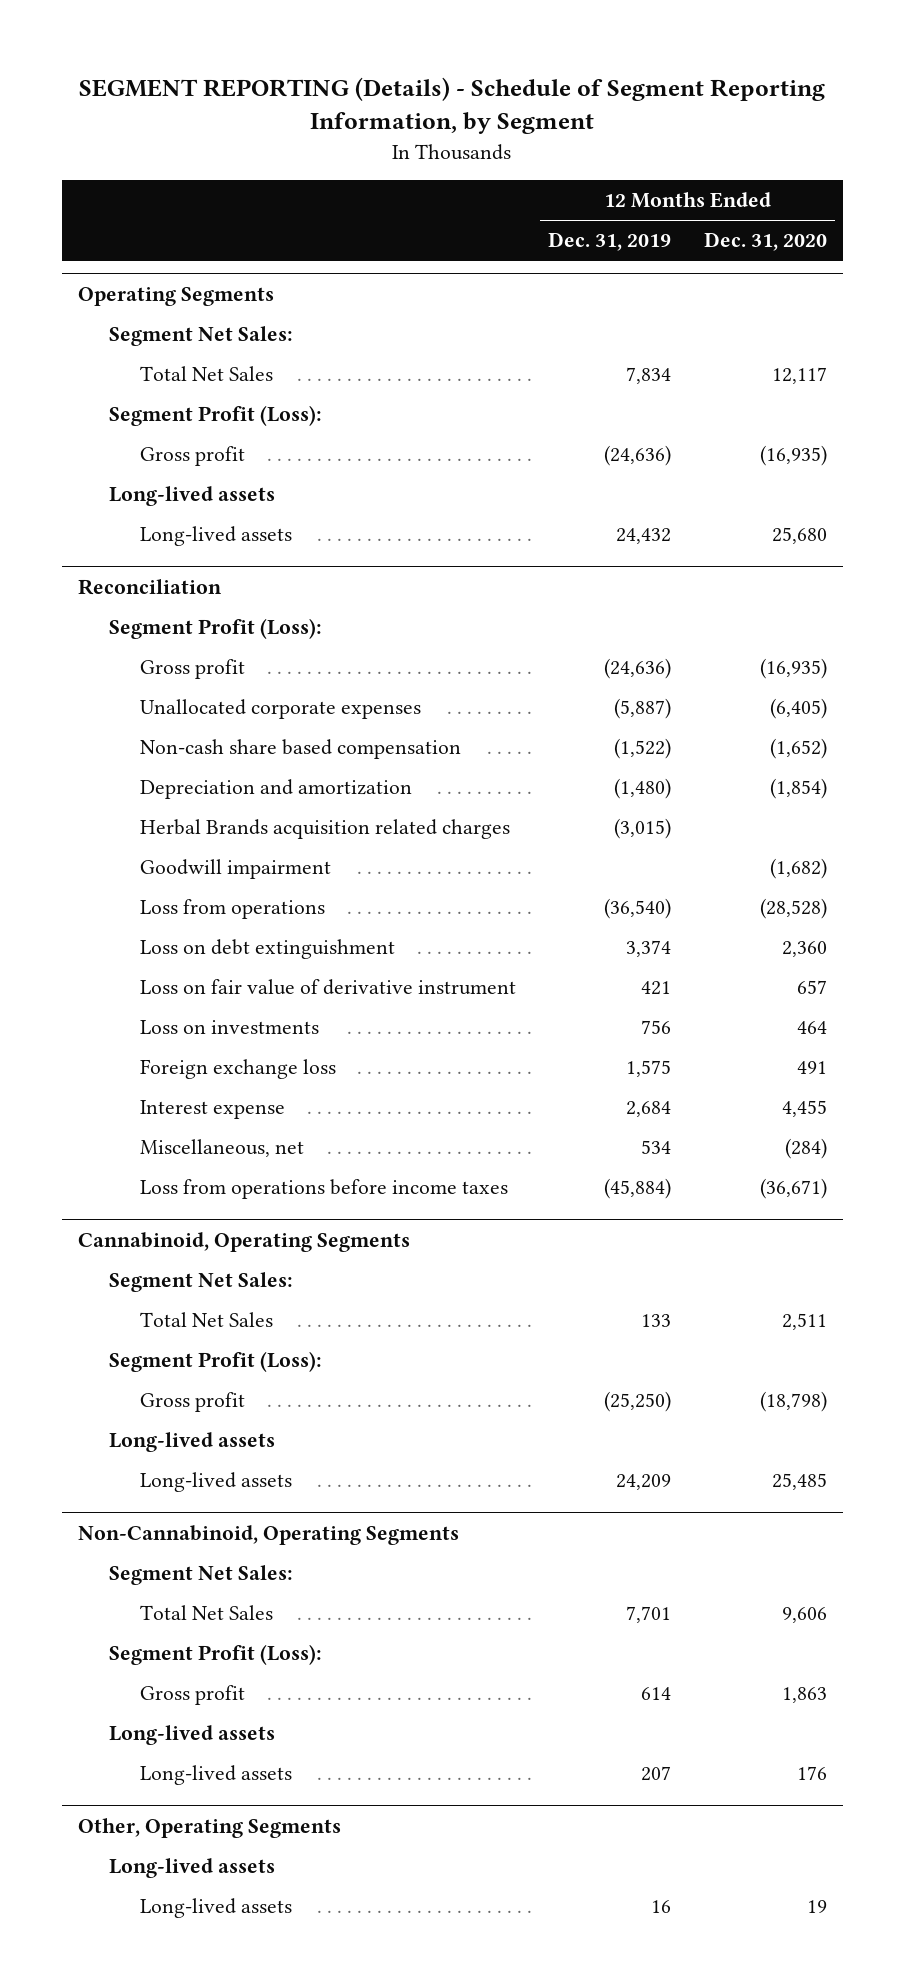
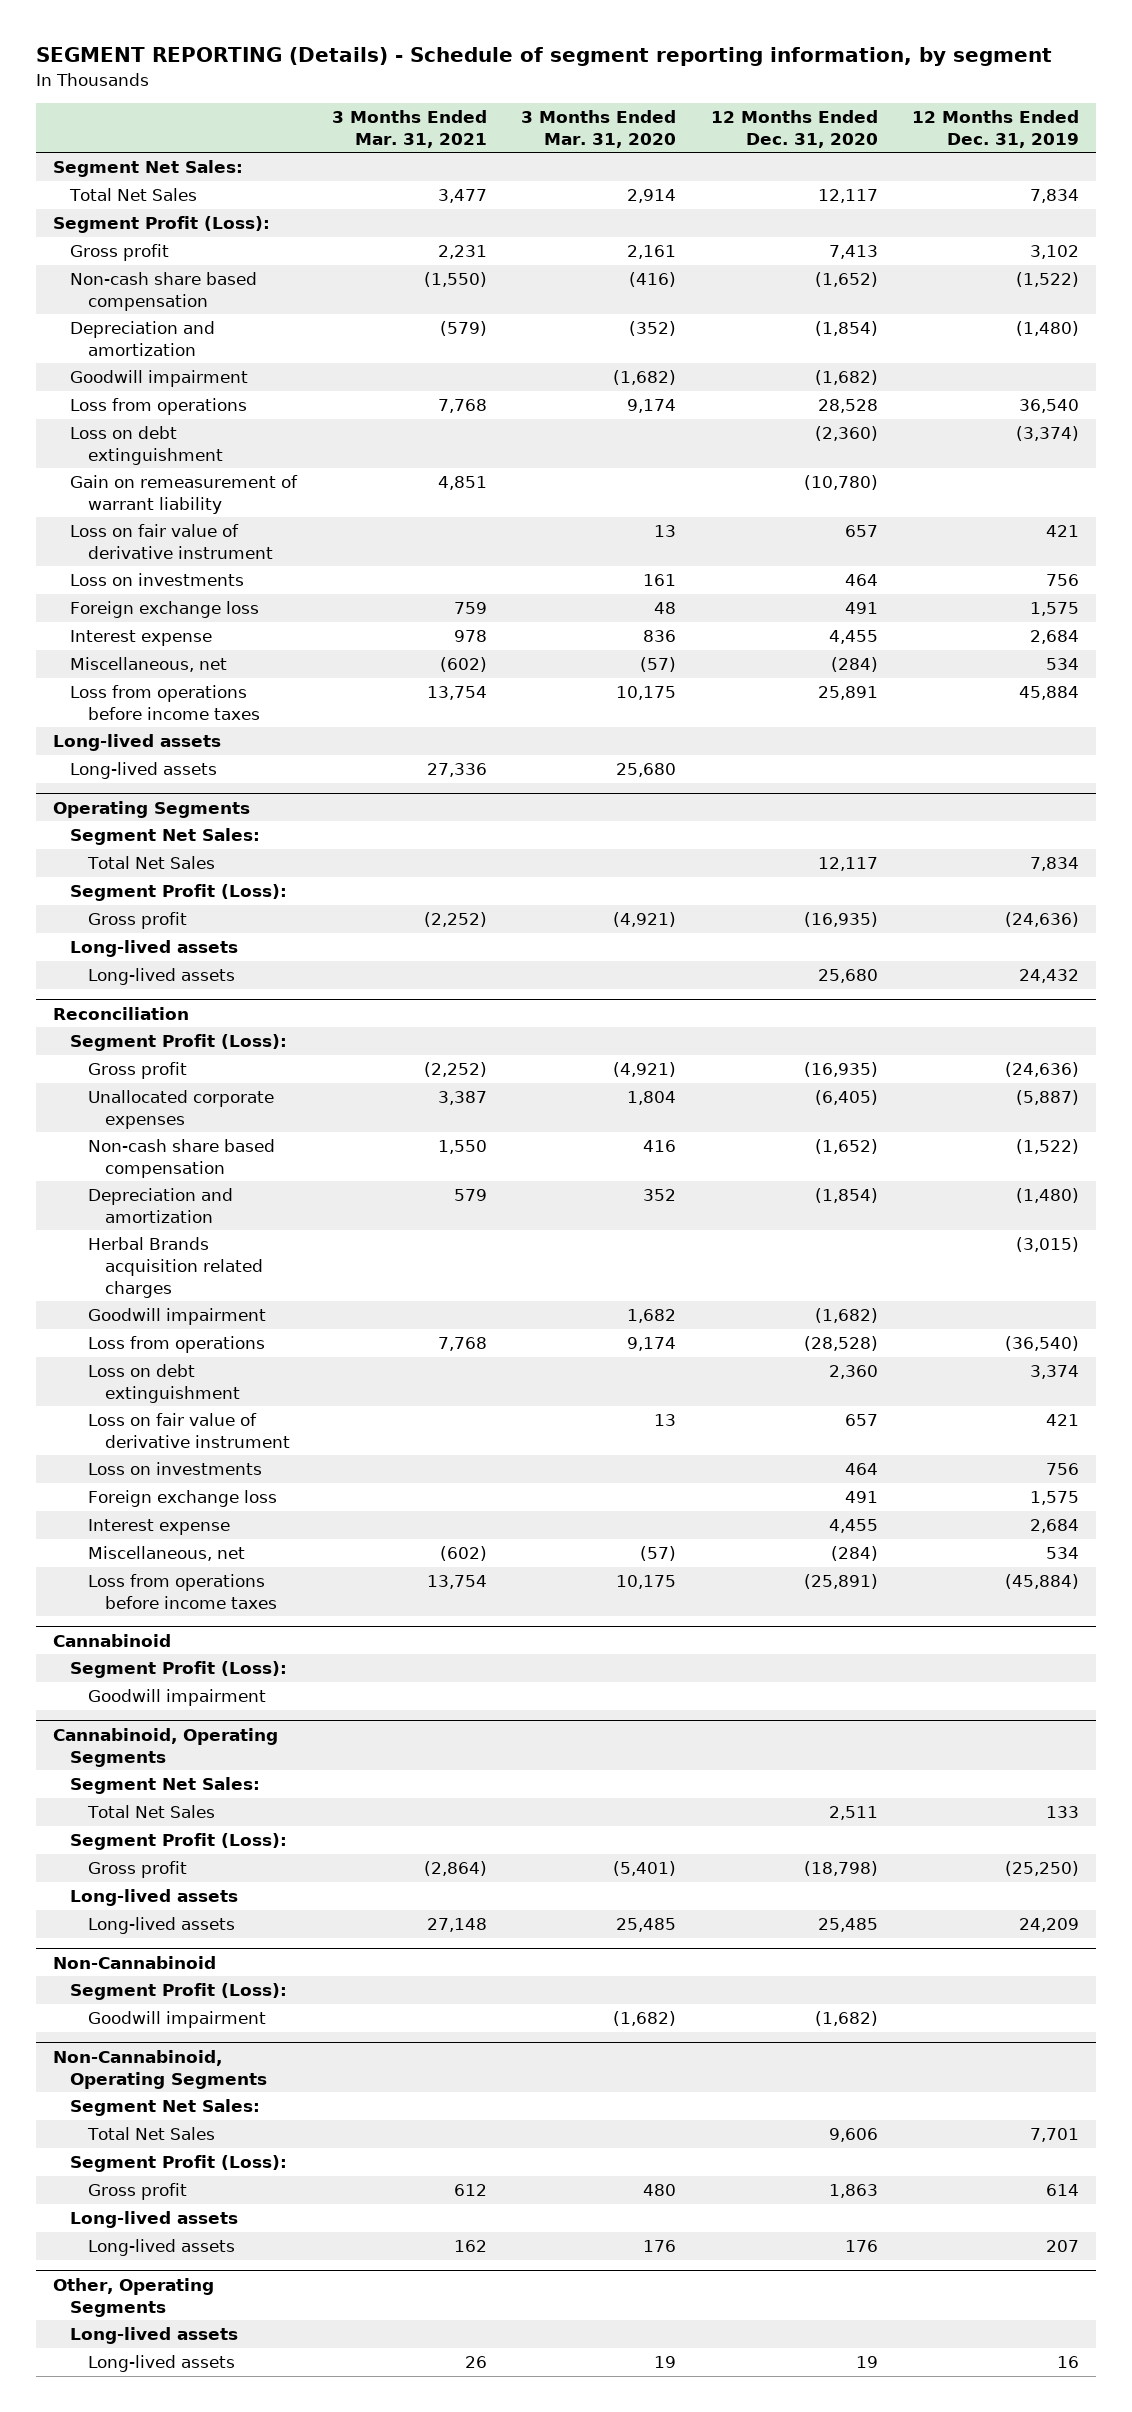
- SEGMENT REPORTING (Details) - Schedule of Segment Reporting Information, by Segment
+ SEGMENT REPORTING (Details) - Schedule of segment reporting information, by segment
- | 12 Months Ended Dec. 31, 2019 | 12 Months Ended Dec. 31, 2020
+ | 3 Months Ended Mar. 31, 2021 | 3 Months Ended Mar. 31, 2020 | 12 Months Ended Dec. 31, 2020 | 12 Months Ended Dec. 31, 2019
+ Segment Net Sales:
+ Total Net Sales | 3,477 | 2,914 | 12,117 | 7,834
+ Segment Profit (Loss):
+ Gross profit | 2,231 | 2,161 | 7,413 | 3,102
+ Non-cash share based compensation | (1,550) | (416) | (1,652) | (1,522)
+ Depreciation and amortization | (579) | (352) | (1,854) | (1,480)
+ Goodwill impairment | | (1,682) | (1,682) |
+ Loss from operations | 7,768 | 9,174 | 28,528 | 36,540
+ Loss on debt extinguishment | | | (2,360) | (3,374)
+ Gain on remeasurement of warrant liability | 4,851 | | (10,780) |
+ Loss on fair value of derivative instrument | | 13 | 657 | 421
+ Loss on investments | | 161 | 464 | 756
+ Foreign exchange loss | 759 | 48 | 491 | 1,575
+ Interest expense | 978 | 836 | 4,455 | 2,684
+ Miscellaneous, net | (602) | (57) | (284) | 534
+ Loss from operations before income taxes | 13,754 | 10,175 | 25,891 | 45,884
+ Long-lived assets
+ Long-lived assets | 27,336 | 25,680 | |
@ Reconciliation
- Loss from operations before income taxes | (45,884) | (36,671)
+ Loss from operations before income taxes | 13,754 | 10,175 | (25,891) | (45,884)
+ Cannabinoid
+ Segment Profit (Loss):
+ Goodwill impairment
+ Non-Cannabinoid
+ Segment Profit (Loss):
+ Goodwill impairment | | (1,682) | (1,682) |

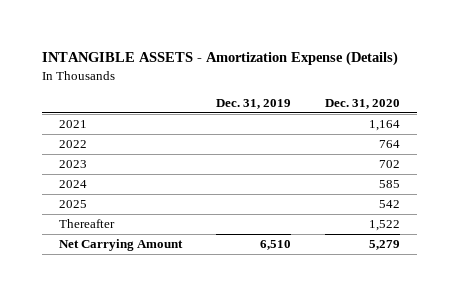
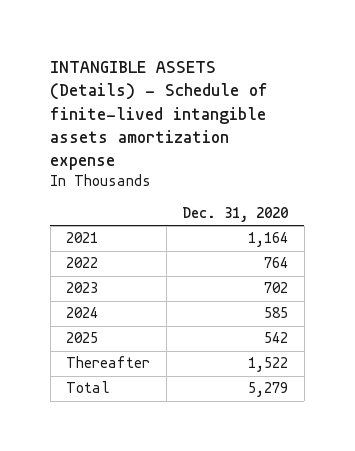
- INTANGIBLE ASSETS - Amortization Expense (Details)
+ INTANGIBLE ASSETS (Details) - Schedule of finite-lived intangible assets amortization expense
- | Dec. 31, 2019 | Dec. 31, 2020
+ | Dec. 31, 2020
- Net Carrying Amount | 6,510 | 5,279
+ Total | 5,279

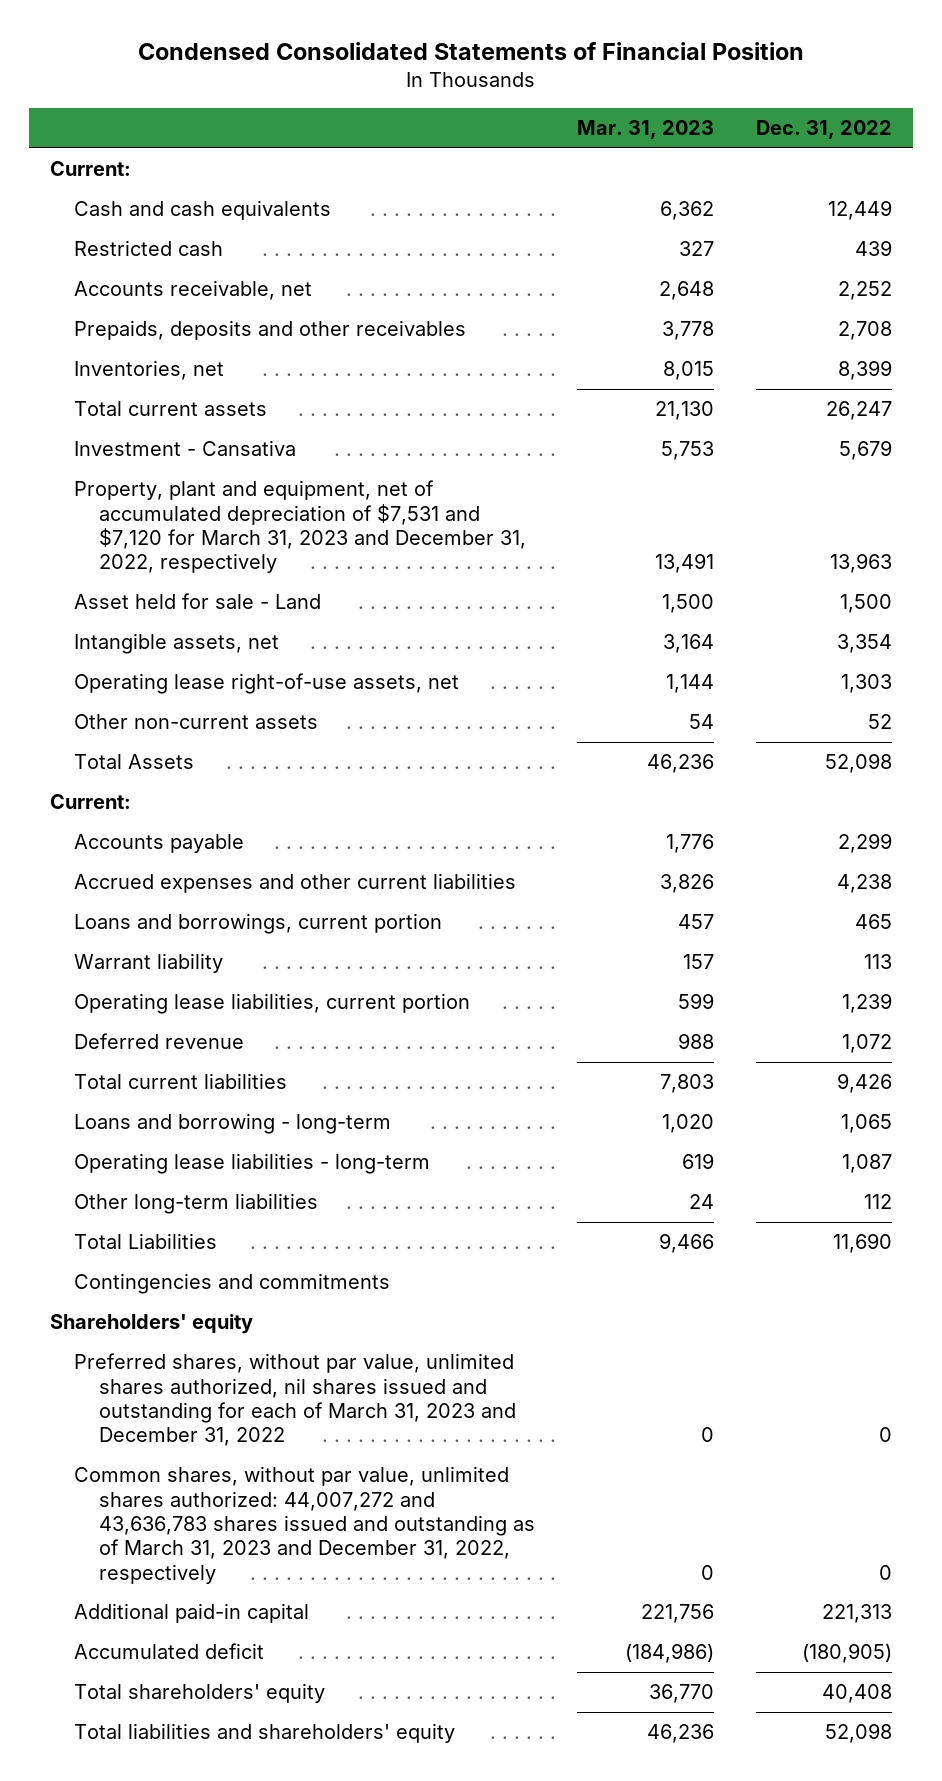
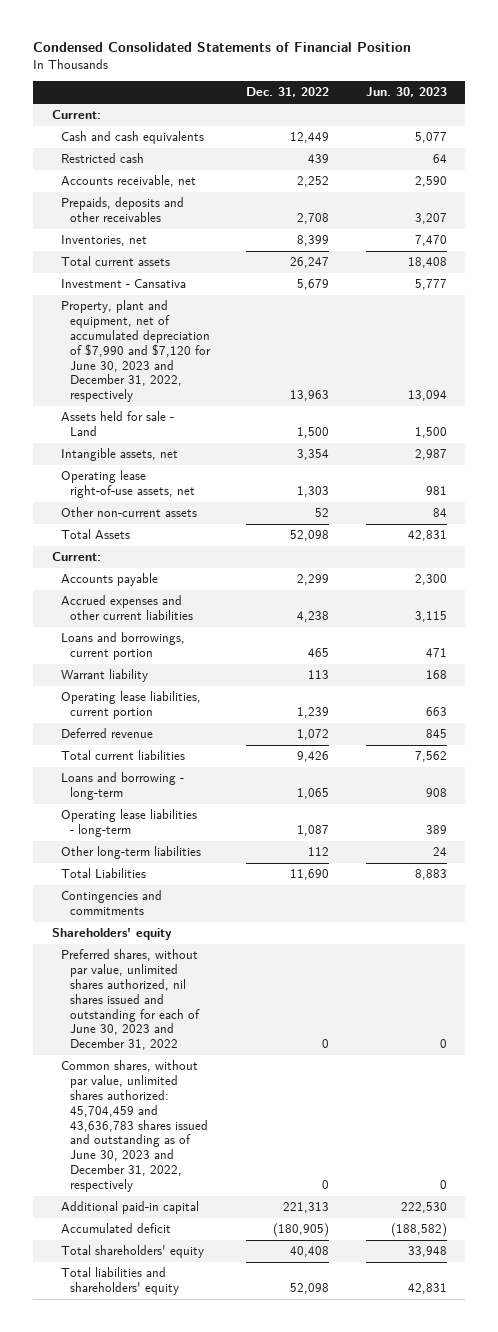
- | Mar. 31, 2023 | Dec. 31, 2022
+ | Dec. 31, 2022 | Jun. 30, 2023
- Property, plant and equipment, net of accumulated depreciation of $7,531 and $7,120 for March 31, 2023 and December 31, 2022, respectively | 13,491 | 13,963
- Asset held for sale - Land | 1,500 | 1,500
+ Property, plant and equipment, net of accumulated depreciation of $7,990 and $7,120 for June 30, 2023 and December 31, 2022, respectively | 13,963 | 13,094
+ Assets held for sale - Land | 1,500 | 1,500
- Preferred shares, without par value, unlimited shares authorized, nil shares issued and outstanding for each of March 31, 2023 and December 31, 2022 | 0 | 0
- Common shares, without par value, unlimited shares authorized: 44,007,272 and 43,636,783 shares issued and outstanding as of March 31, 2023 and December 31, 2022, respectively | 0 | 0
+ Preferred shares, without par value, unlimited shares authorized, nil shares issued and outstanding for each of June 30, 2023 and December 31, 2022 | 0 | 0
+ Common shares, without par value, unlimited shares authorized: 45,704,459 and 43,636,783 shares issued and outstanding as of June 30, 2023 and December 31, 2022, respectively | 0 | 0

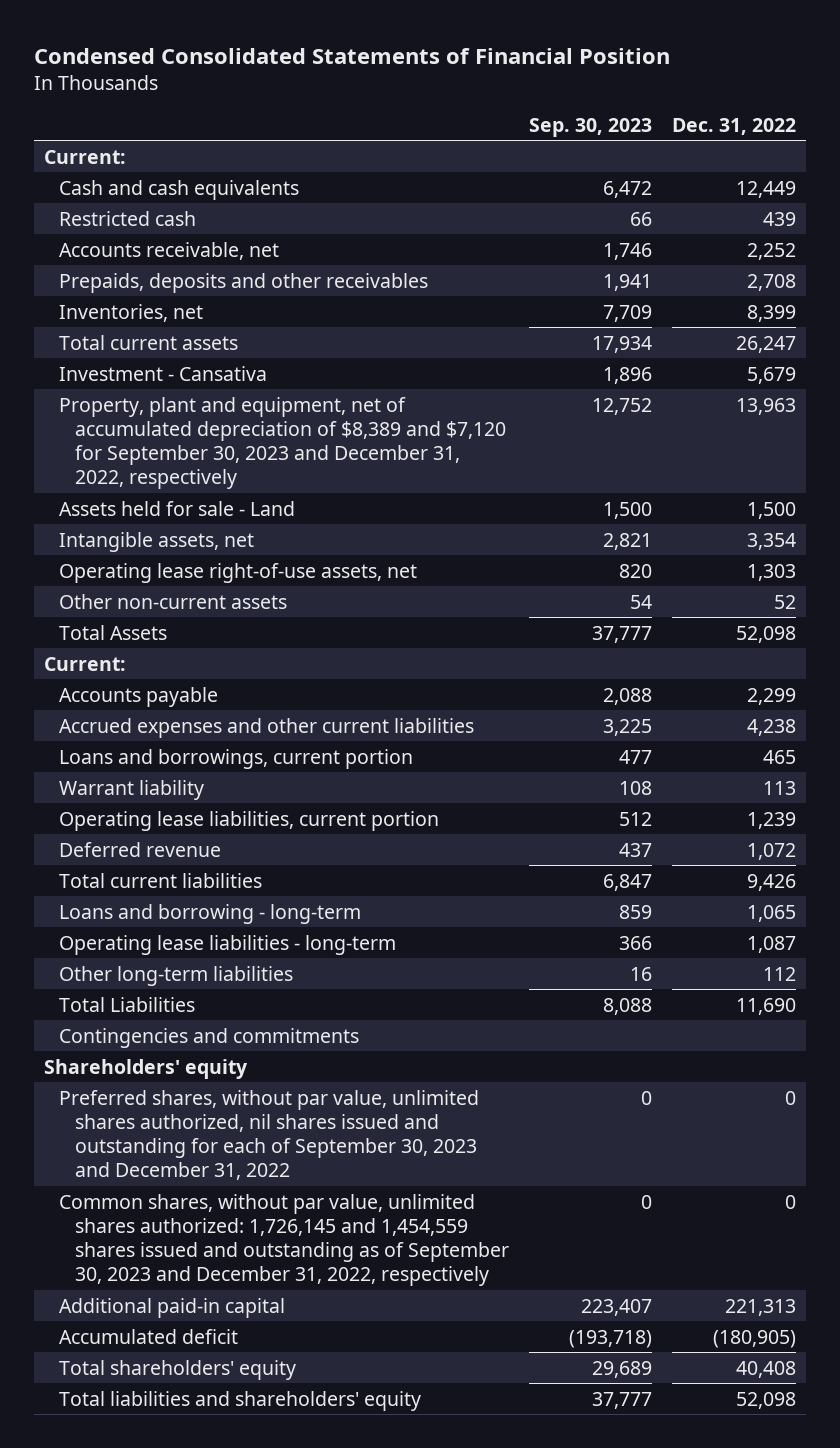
- | Dec. 31, 2022 | Jun. 30, 2023
+ | Sep. 30, 2023 | Dec. 31, 2022
- Property, plant and equipment, net of accumulated depreciation of $7,990 and $7,120 for June 30, 2023 and December 31, 2022, respectively | 13,963 | 13,094
+ Property, plant and equipment, net of accumulated depreciation of $8,389 and $7,120 for September 30, 2023 and December 31, 2022, respectively | 12,752 | 13,963
- Preferred shares, without par value, unlimited shares authorized, nil shares issued and outstanding for each of June 30, 2023 and December 31, 2022 | 0 | 0
- Common shares, without par value, unlimited shares authorized: 45,704,459 and 43,636,783 shares issued and outstanding as of June 30, 2023 and December 31, 2022, respectively | 0 | 0
+ Preferred shares, without par value, unlimited shares authorized, nil shares issued and outstanding for each of September 30, 2023 and December 31, 2022 | 0 | 0
+ Common shares, without par value, unlimited shares authorized: 1,726,145 and 1,454,559 shares issued and outstanding as of September 30, 2023 and December 31, 2022, respectively | 0 | 0

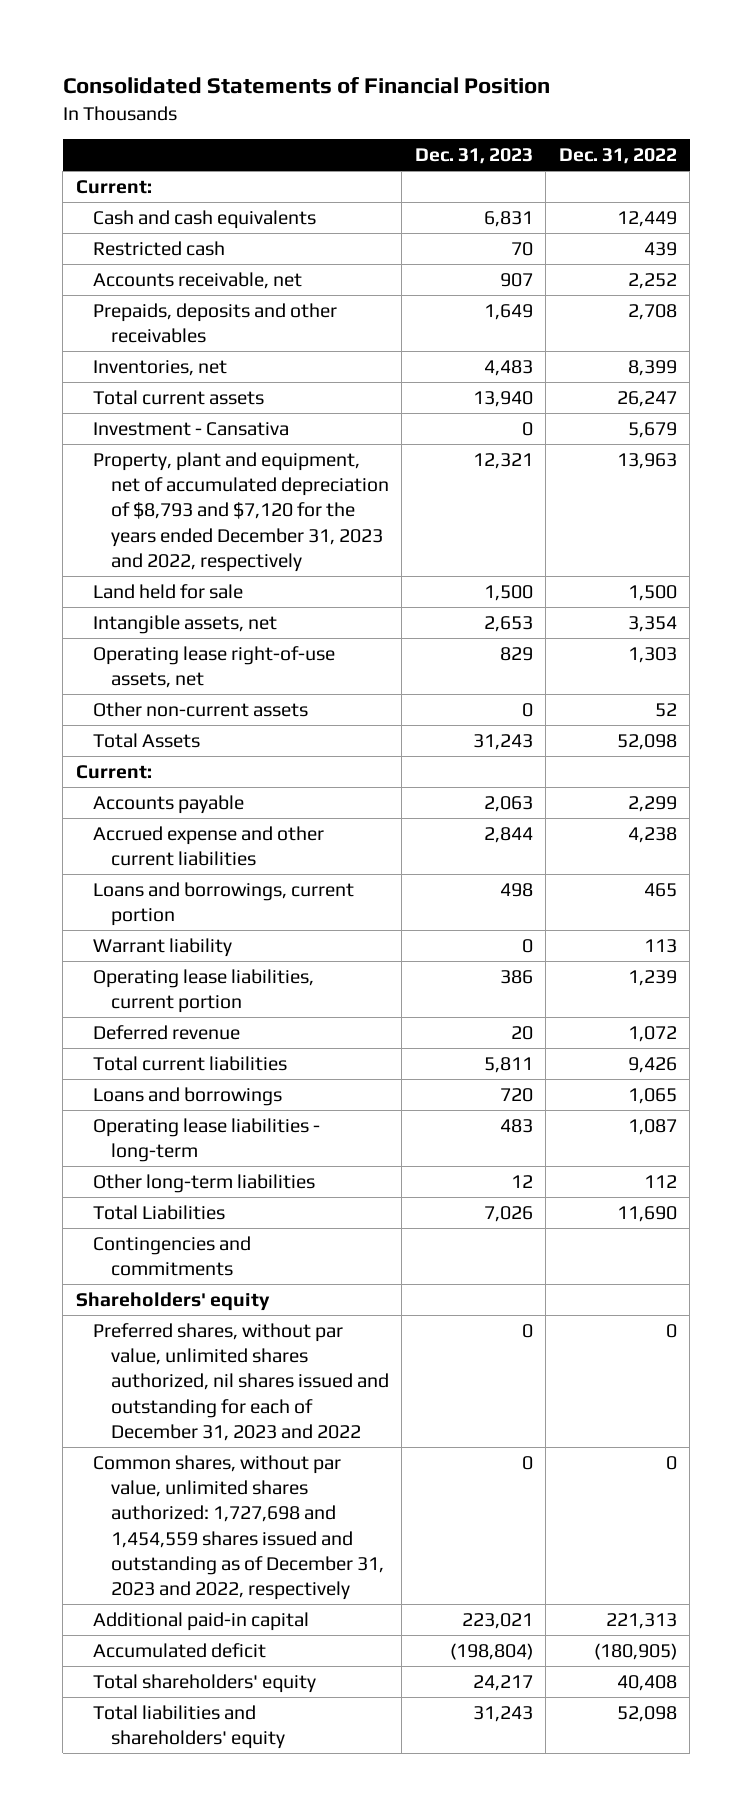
- Condensed Consolidated Statements of Financial Position
+ Consolidated Statements of Financial Position
- | Sep. 30, 2023 | Dec. 31, 2022
+ | Dec. 31, 2023 | Dec. 31, 2022
- Property, plant and equipment, net of accumulated depreciation of $8,389 and $7,120 for September 30, 2023 and December 31, 2022, respectively | 12,752 | 13,963
- Assets held for sale - Land | 1,500 | 1,500
+ Property, plant and equipment, net of accumulated depreciation of $8,793 and $7,120 for the years ended December 31, 2023 and 2022, respectively | 12,321 | 13,963
+ Land held for sale | 1,500 | 1,500
- Accrued expenses and other current liabilities | 3,225 | 4,238
+ Accrued expense and other current liabilities | 2,844 | 4,238
- Loans and borrowing - long-term | 859 | 1,065
+ Loans and borrowings | 720 | 1,065
- Preferred shares, without par value, unlimited shares authorized, nil shares issued and outstanding for each of September 30, 2023 and December 31, 2022 | 0 | 0
- Common shares, without par value, unlimited shares authorized: 1,726,145 and 1,454,559 shares issued and outstanding as of September 30, 2023 and December 31, 2022, respectively | 0 | 0
+ Preferred shares, without par value, unlimited shares authorized, nil shares issued and outstanding for each of December 31, 2023 and 2022 | 0 | 0
+ Common shares, without par value, unlimited shares authorized: 1,727,698 and 1,454,559 shares issued and outstanding as of December 31, 2023 and 2022, respectively | 0 | 0

